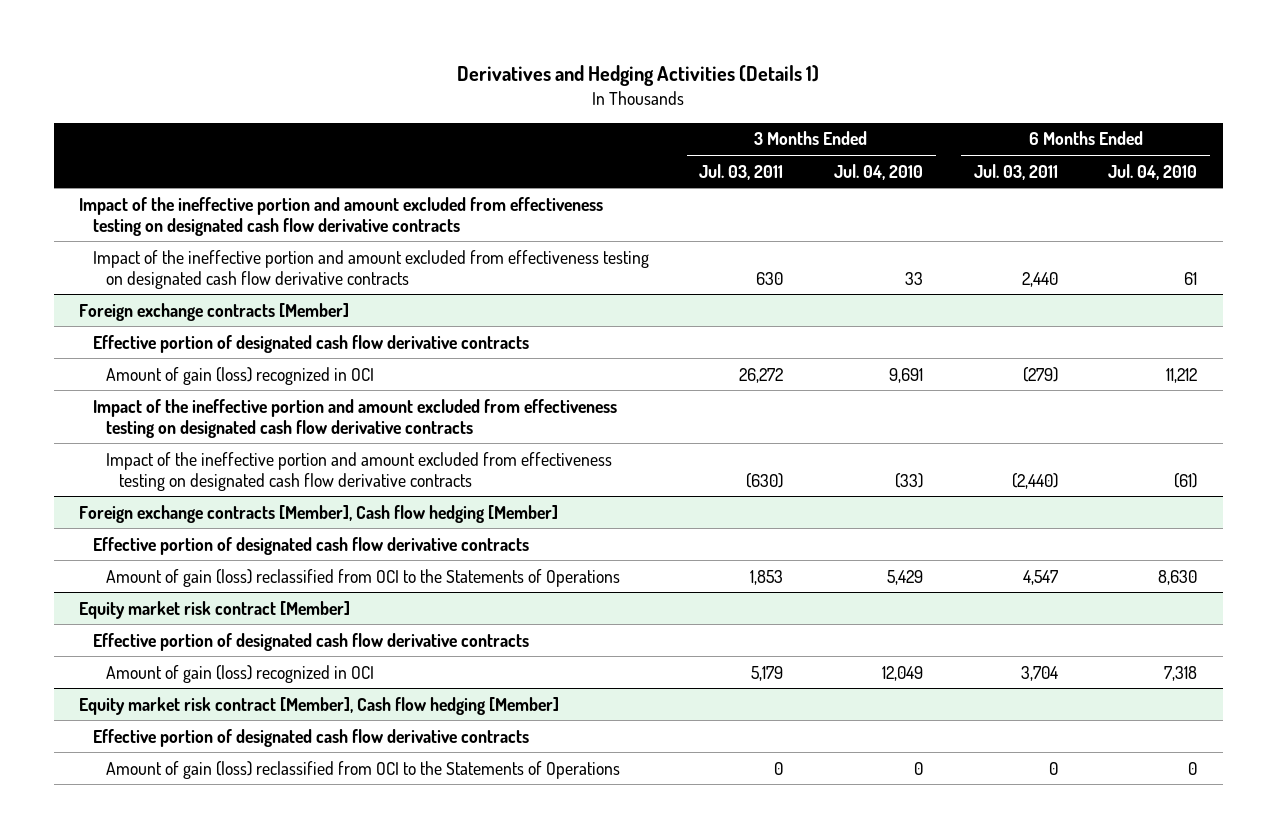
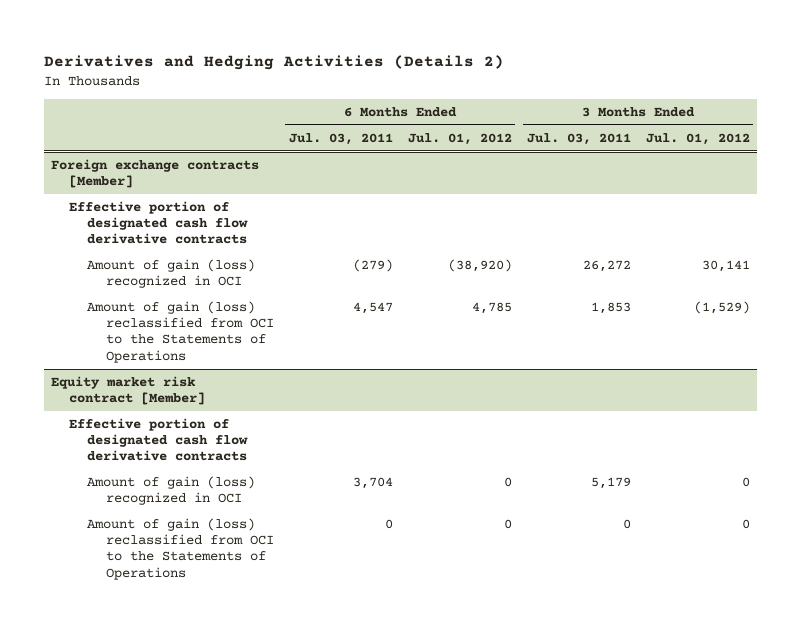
- Derivatives and Hedging Activities (Details 1)
+ Derivatives and Hedging Activities (Details 2)
- | 3 Months Ended Jul. 03, 2011 | 3 Months Ended Jul. 04, 2010 | 6 Months Ended Jul. 03, 2011 | 6 Months Ended Jul. 04, 2010
+ | 6 Months Ended Jul. 03, 2011 | 6 Months Ended Jul. 01, 2012 | 3 Months Ended Jul. 03, 2011 | 3 Months Ended Jul. 01, 2012
- Impact of the ineffective portion and amount excluded from effectiveness testing on designated cash flow derivative contracts
- Impact of the ineffective portion and amount excluded from effectiveness testing on designated cash flow derivative contracts | 630 | 33 | 2,440 | 61
@ Foreign exchange contracts [Member]
- Impact of the ineffective portion and amount excluded from effectiveness testing on designated cash flow derivative contracts
- Impact of the ineffective portion and amount excluded from effectiveness testing on designated cash flow derivative contracts | (630) | (33) | (2,440) | (61)
- Foreign exchange contracts [Member], Cash flow hedging [Member]
- Effective portion of designated cash flow derivative contracts
- Equity market risk contract [Member], Cash flow hedging [Member]
- Effective portion of designated cash flow derivative contracts

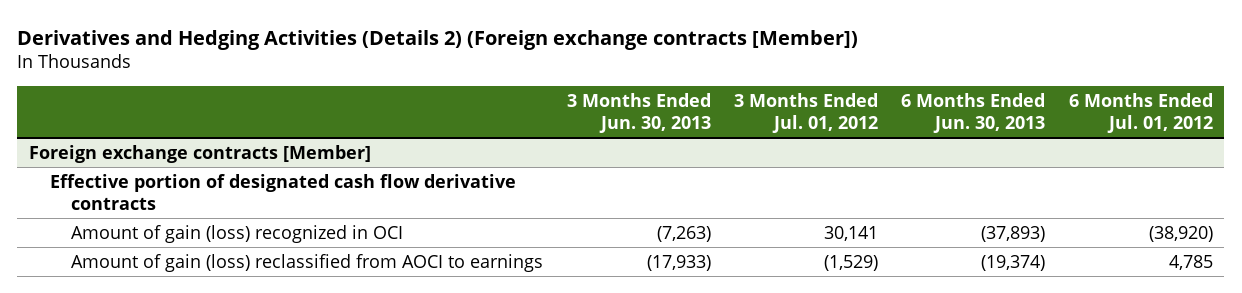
- Derivatives and Hedging Activities (Details 2)
+ Derivatives and Hedging Activities (Details 2) (Foreign exchange contracts [Member])
- | 6 Months Ended Jul. 03, 2011 | 6 Months Ended Jul. 01, 2012 | 3 Months Ended Jul. 03, 2011 | 3 Months Ended Jul. 01, 2012
+ | 3 Months Ended Jun. 30, 2013 | 3 Months Ended Jul. 01, 2012 | 6 Months Ended Jun. 30, 2013 | 6 Months Ended Jul. 01, 2012
@ Foreign exchange contracts [Member]
- Amount of gain (loss) reclassified from OCI to the Statements of Operations | 4,547 | 4,785 | 1,853 | (1,529)
- Equity market risk contract [Member]
- Effective portion of designated cash flow derivative contracts
- Amount of gain (loss) recognized in OCI | 3,704 | 0 | 5,179 | 0
- Amount of gain (loss) reclassified from OCI to the Statements of Operations | 0 | 0 | 0 | 0
@ Foreign exchange contracts [Member]
+ Amount of gain (loss) reclassified from AOCI to earnings | (17,933) | (1,529) | (19,374) | 4,785

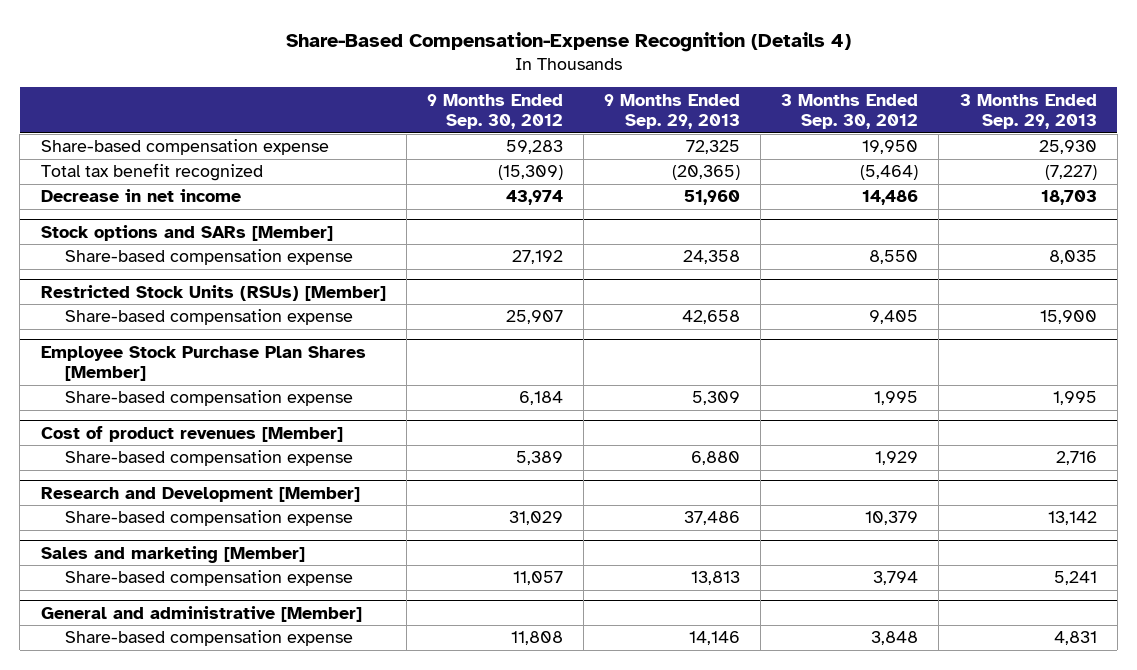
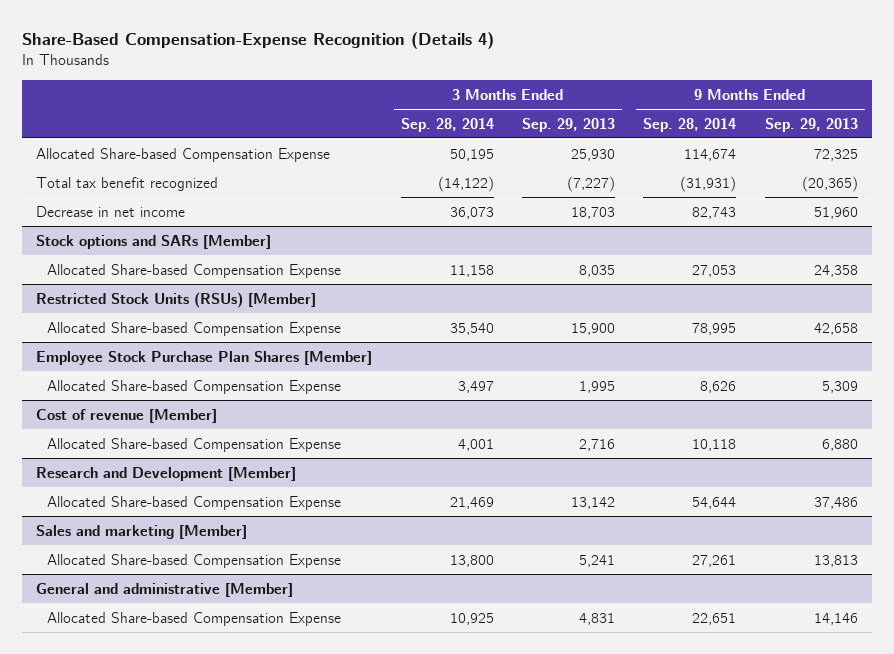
- | 9 Months Ended Sep. 30, 2012 | 9 Months Ended Sep. 29, 2013 | 3 Months Ended Sep. 30, 2012 | 3 Months Ended Sep. 29, 2013
+ | 3 Months Ended Sep. 28, 2014 | 3 Months Ended Sep. 29, 2013 | 9 Months Ended Sep. 28, 2014 | 9 Months Ended Sep. 29, 2013
- Share-based compensation expense | 59,283 | 72,325 | 19,950 | 25,930
+ Allocated Share-based Compensation Expense | 50,195 | 25,930 | 114,674 | 72,325
@ Stock options and SARs [Member]
- Share-based compensation expense | 27,192 | 24,358 | 8,550 | 8,035
+ Allocated Share-based Compensation Expense | 11,158 | 8,035 | 27,053 | 24,358
@ Restricted Stock Units (RSUs) [Member]
- Share-based compensation expense | 25,907 | 42,658 | 9,405 | 15,900
+ Allocated Share-based Compensation Expense | 35,540 | 15,900 | 78,995 | 42,658
@ Employee Stock Purchase Plan Shares [Member]
- Share-based compensation expense | 6,184 | 5,309 | 1,995 | 1,995
- Cost of product revenues [Member]
- Share-based compensation expense | 5,389 | 6,880 | 1,929 | 2,716
@ Employee Stock Purchase Plan Shares [Member]
+ Allocated Share-based Compensation Expense | 3,497 | 1,995 | 8,626 | 5,309
+ Cost of revenue [Member]
+ Allocated Share-based Compensation Expense | 4,001 | 2,716 | 10,118 | 6,880
@ Research and Development [Member]
- Share-based compensation expense | 31,029 | 37,486 | 10,379 | 13,142
+ Allocated Share-based Compensation Expense | 21,469 | 13,142 | 54,644 | 37,486
@ Sales and marketing [Member]
- Share-based compensation expense | 11,057 | 13,813 | 3,794 | 5,241
+ Allocated Share-based Compensation Expense | 13,800 | 5,241 | 27,261 | 13,813
@ General and administrative [Member]
- Share-based compensation expense | 11,808 | 14,146 | 3,848 | 4,831
+ Allocated Share-based Compensation Expense | 10,925 | 4,831 | 22,651 | 14,146

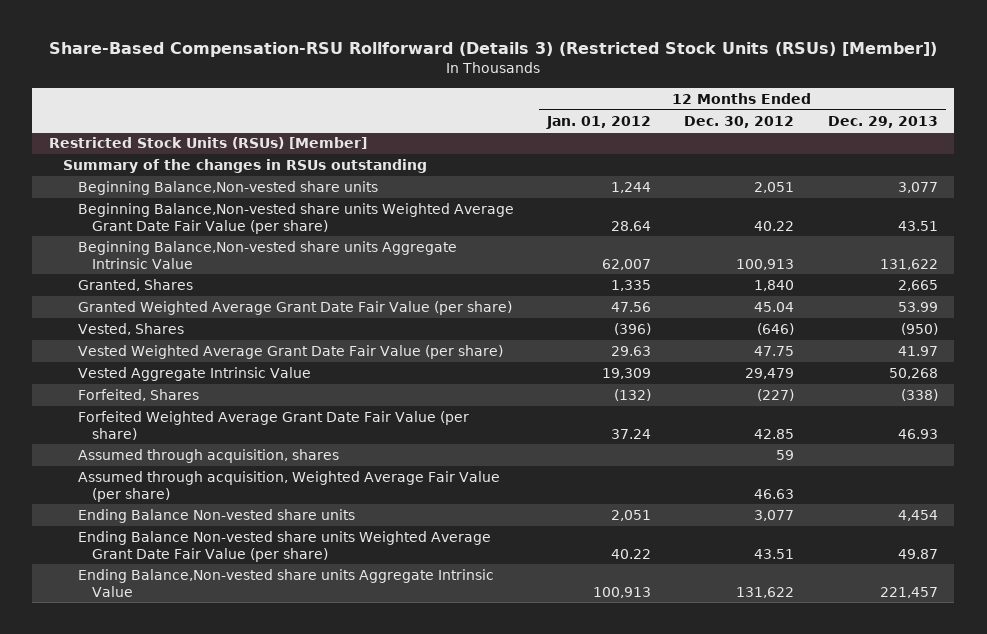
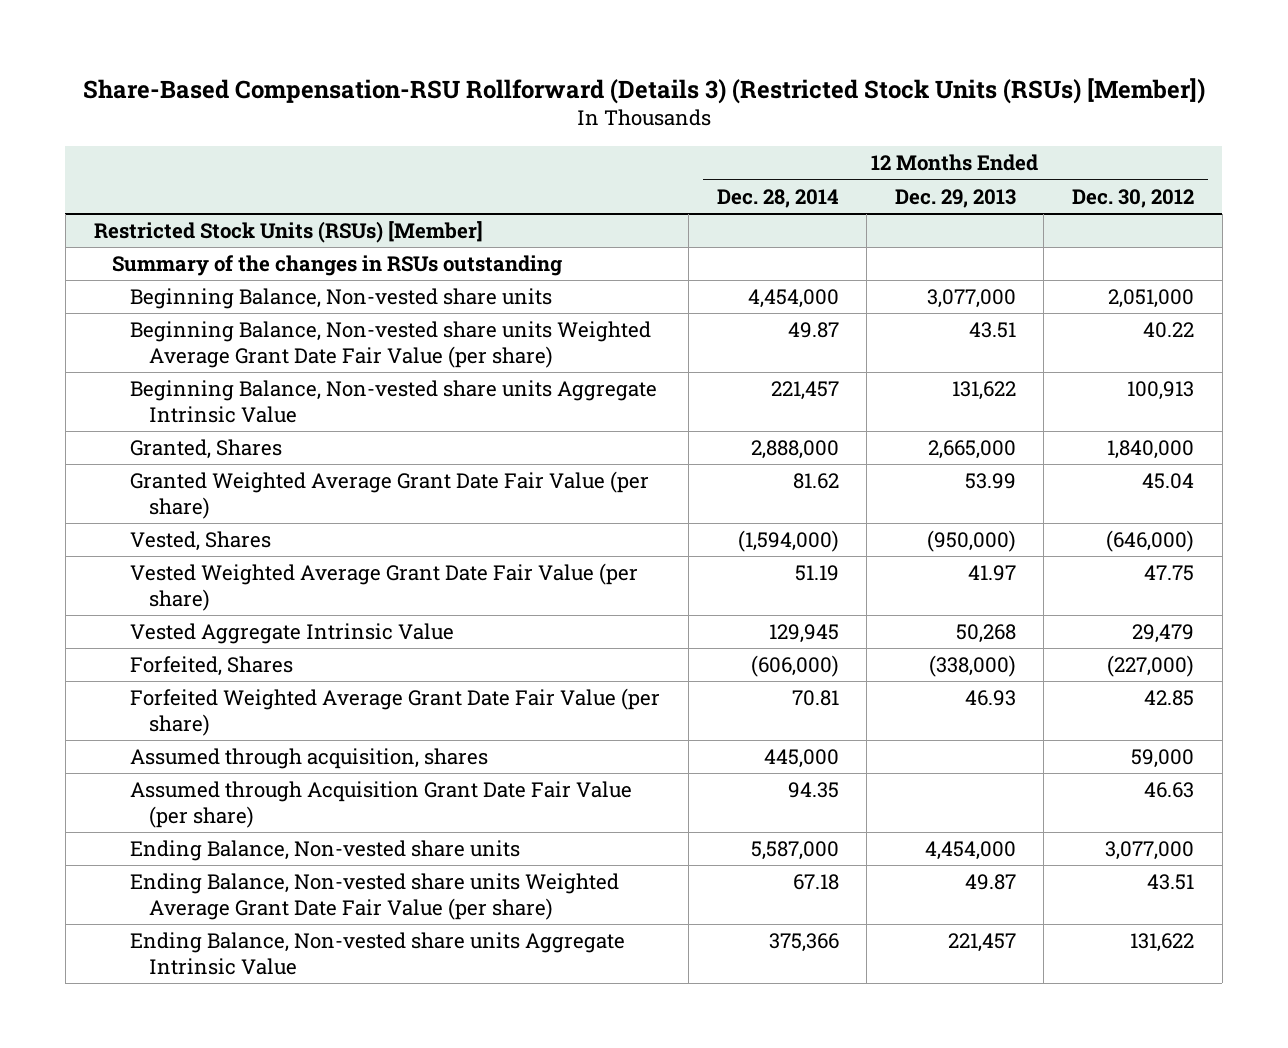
- | 12 Months Ended Jan. 01, 2012 | 12 Months Ended Dec. 30, 2012 | 12 Months Ended Dec. 29, 2013
+ | 12 Months Ended Dec. 28, 2014 | 12 Months Ended Dec. 29, 2013 | 12 Months Ended Dec. 30, 2012
@ Restricted Stock Units (RSUs) [Member]
- Beginning Balance,Non-vested share units | 1,244 | 2,051 | 3,077
- Beginning Balance,Non-vested share units Weighted Average Grant Date Fair Value (per share) | 28.64 | 40.22 | 43.51
- Beginning Balance,Non-vested share units Aggregate Intrinsic Value | 62,007 | 100,913 | 131,622
- Granted, Shares | 1,335 | 1,840 | 2,665
+ Beginning Balance, Non-vested share units | 4,454,000 | 3,077,000 | 2,051,000
+ Beginning Balance, Non-vested share units Weighted Average Grant Date Fair Value (per share) | 49.87 | 43.51 | 40.22
+ Beginning Balance, Non-vested share units Aggregate Intrinsic Value | 221,457 | 131,622 | 100,913
+ Granted, Shares | 2,888,000 | 2,665,000 | 1,840,000
- Vested, Shares | (396) | (646) | (950)
+ Vested, Shares | (1,594,000) | (950,000) | (646,000)
- Forfeited, Shares | (132) | (227) | (338)
+ Forfeited, Shares | (606,000) | (338,000) | (227,000)
- Assumed through acquisition, shares | | 59 |
- Assumed through acquisition, Weighted Average Fair Value (per share) | | 46.63 |
- Ending Balance Non-vested share units | 2,051 | 3,077 | 4,454
- Ending Balance Non-vested share units Weighted Average Grant Date Fair Value (per share) | 40.22 | 43.51 | 49.87
- Ending Balance,Non-vested share units Aggregate Intrinsic Value | 100,913 | 131,622 | 221,457
+ Assumed through acquisition, shares | 445,000 | | 59,000
+ Assumed through Acquisition Grant Date Fair Value (per share) | 94.35 | | 46.63
+ Ending Balance, Non-vested share units | 5,587,000 | 4,454,000 | 3,077,000
+ Ending Balance, Non-vested share units Weighted Average Grant Date Fair Value (per share) | 67.18 | 49.87 | 43.51
+ Ending Balance, Non-vested share units Aggregate Intrinsic Value | 375,366 | 221,457 | 131,622

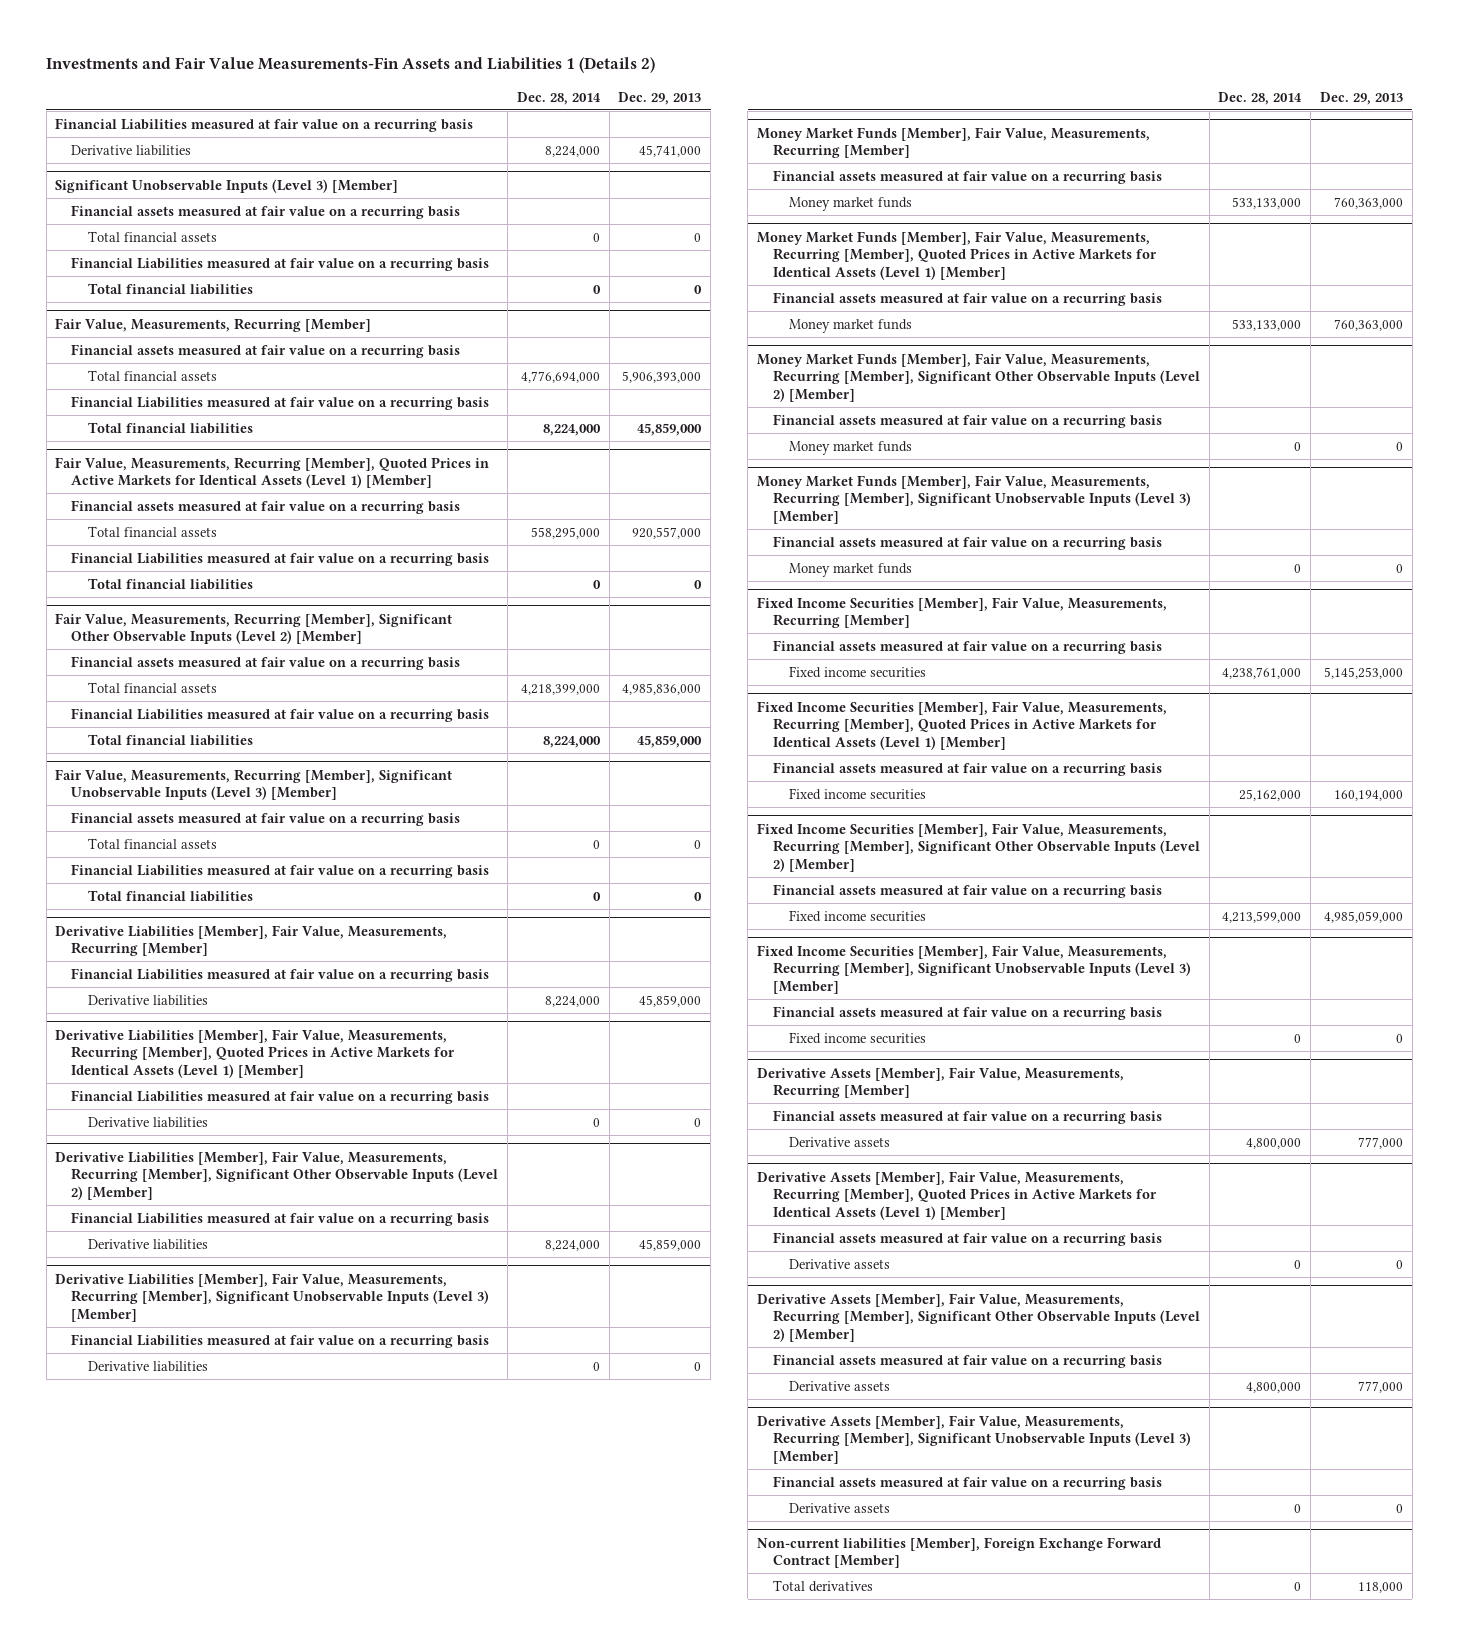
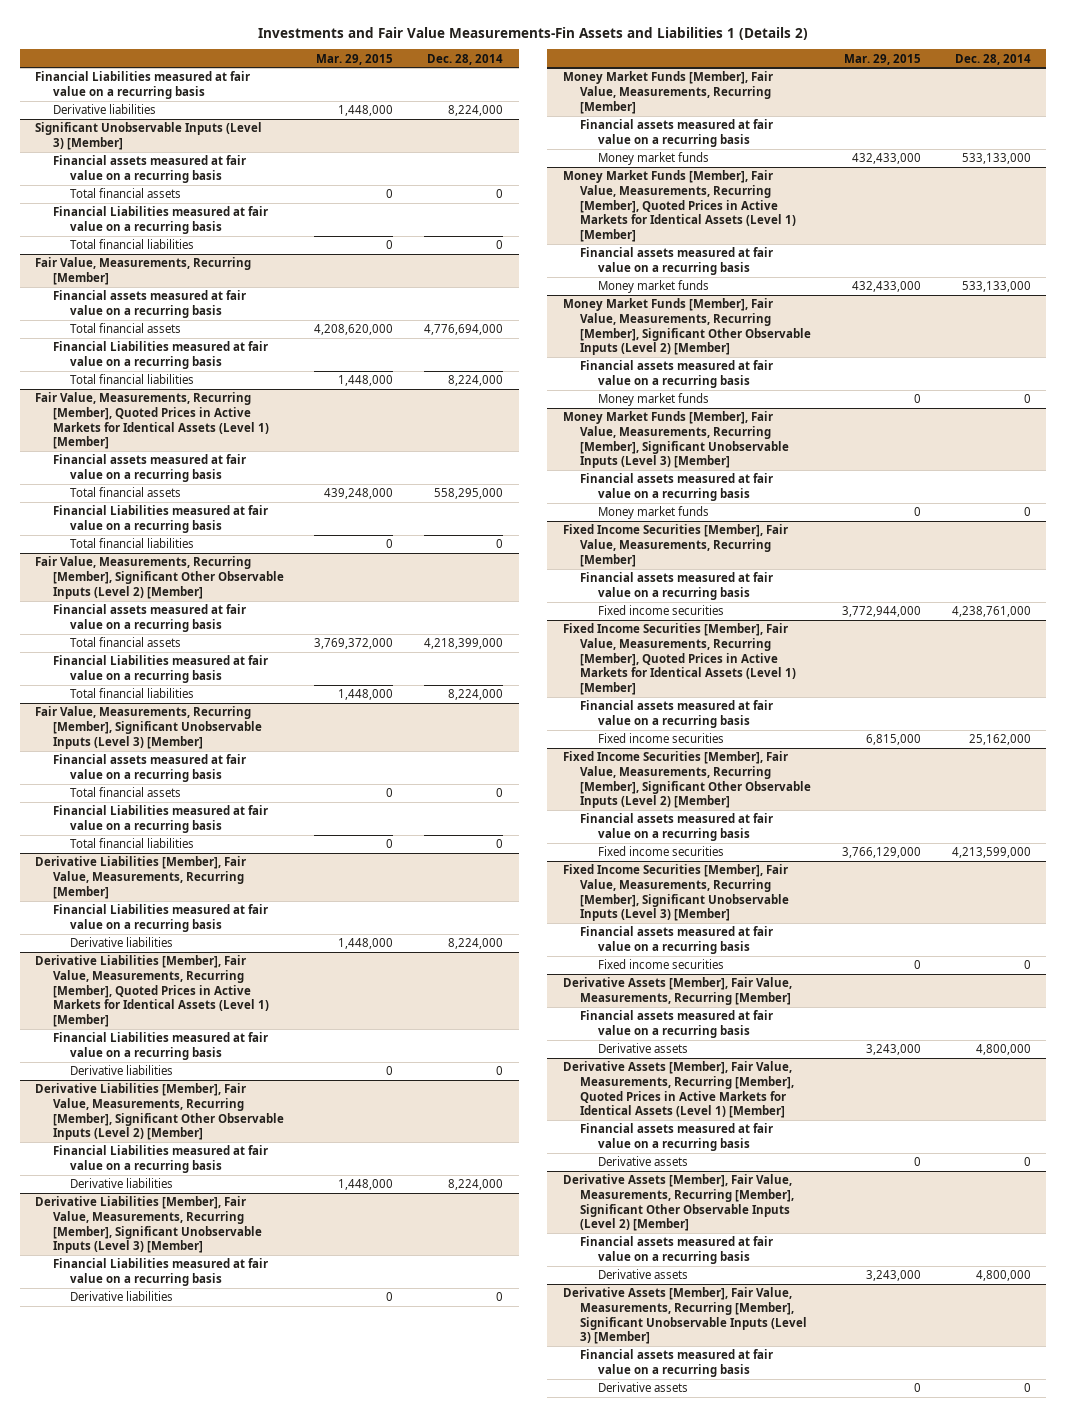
- | Dec. 28, 2014 | Dec. 29, 2013
+ | Mar. 29, 2015 | Dec. 28, 2014
- Non-current liabilities [Member], Foreign Exchange Forward Contract [Member]
- Total derivatives | 0 | 118,000

